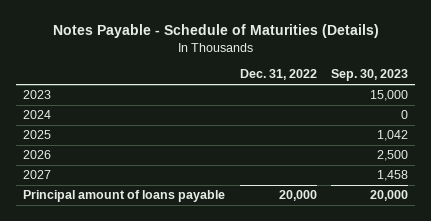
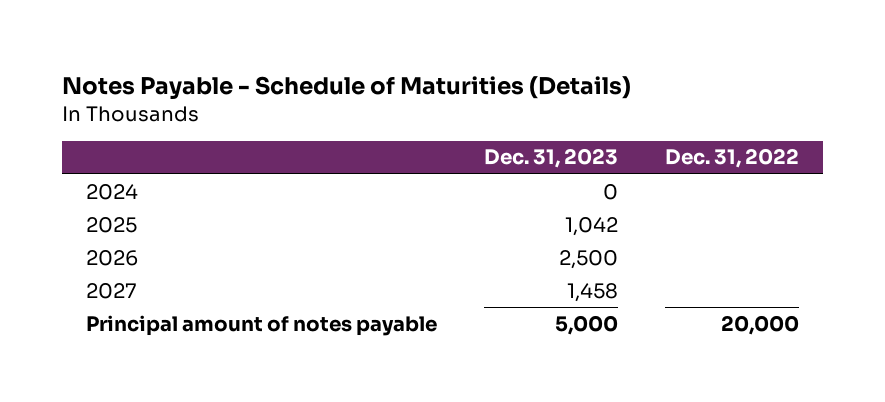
- | Dec. 31, 2022 | Sep. 30, 2023
+ | Dec. 31, 2023 | Dec. 31, 2022
- 2023 | | 15,000
- Principal amount of loans payable | 20,000 | 20,000
+ Principal amount of notes payable | 5,000 | 20,000

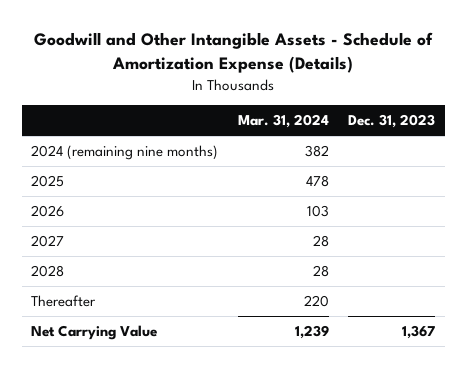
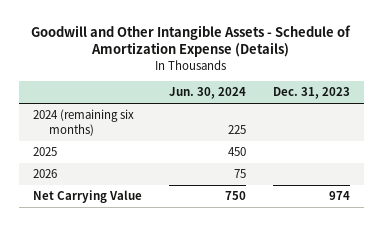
- | Mar. 31, 2024 | Dec. 31, 2023
+ | Jun. 30, 2024 | Dec. 31, 2023
- 2024 (remaining nine months) | 382 |
+ 2024 (remaining six months) | 225 |
- 2027 | 28 |
- 2028 | 28 |
- Thereafter | 220 |
- Net Carrying Value | 1,239 | 1,367
+ Net Carrying Value | 750 | 974

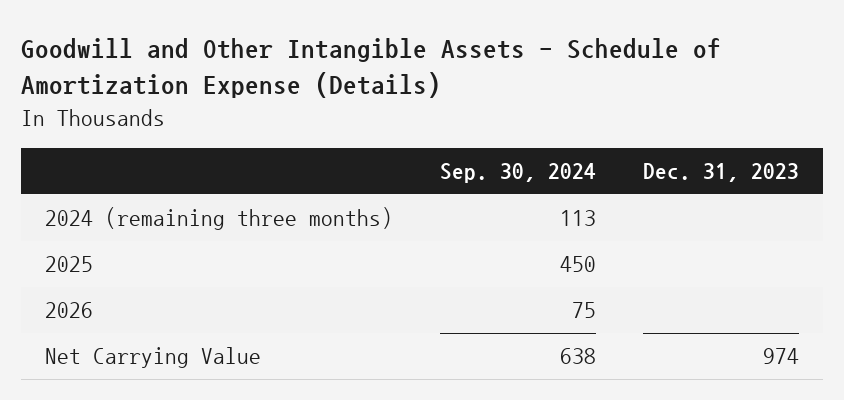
- | Jun. 30, 2024 | Dec. 31, 2023
+ | Sep. 30, 2024 | Dec. 31, 2023
- 2024 (remaining six months) | 225 |
+ 2024 (remaining three months) | 113 |

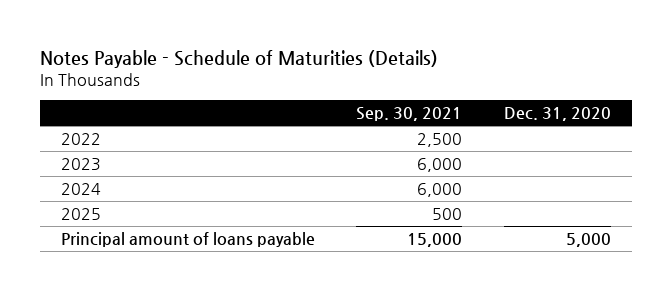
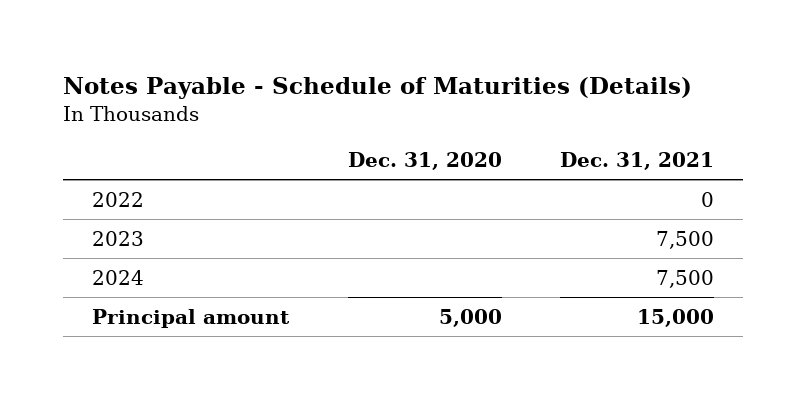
- | Sep. 30, 2021 | Dec. 31, 2020
+ | Dec. 31, 2020 | Dec. 31, 2021
- 2025 | 500 |
- Principal amount of loans payable | 15,000 | 5,000
+ Principal amount | 5,000 | 15,000

